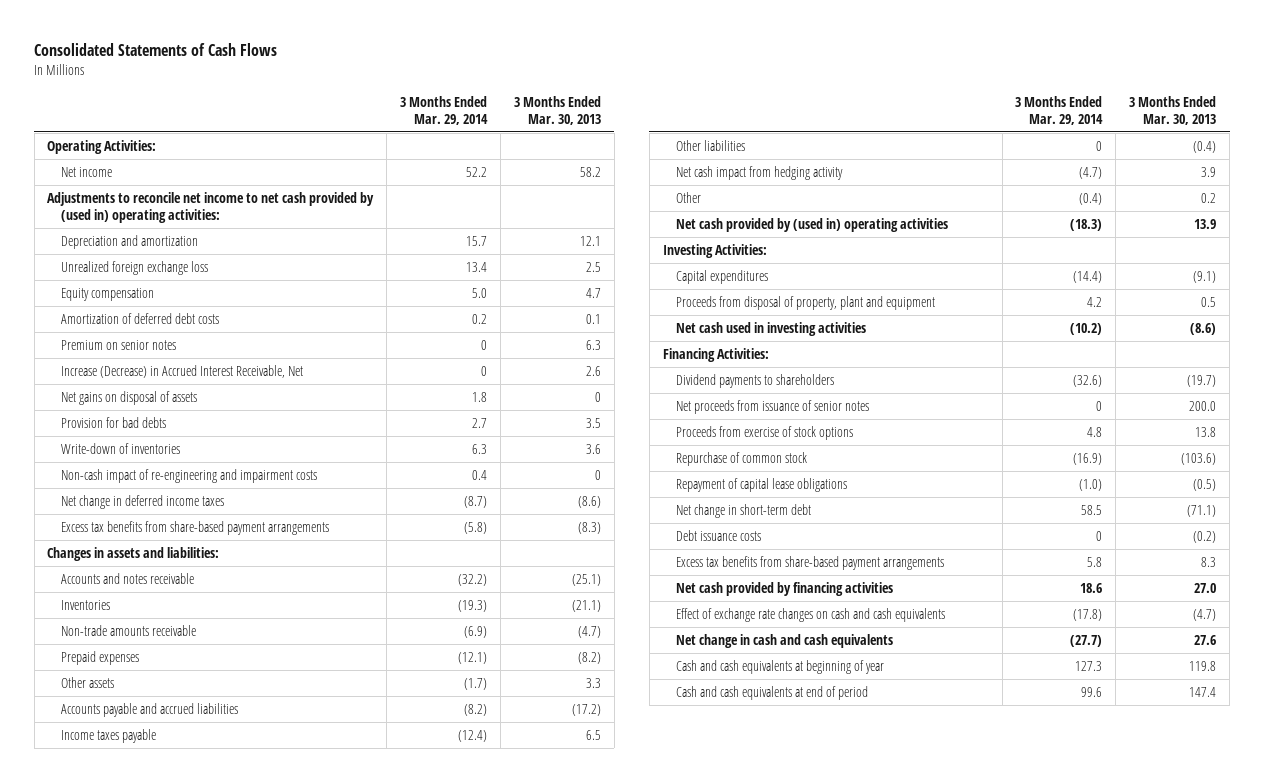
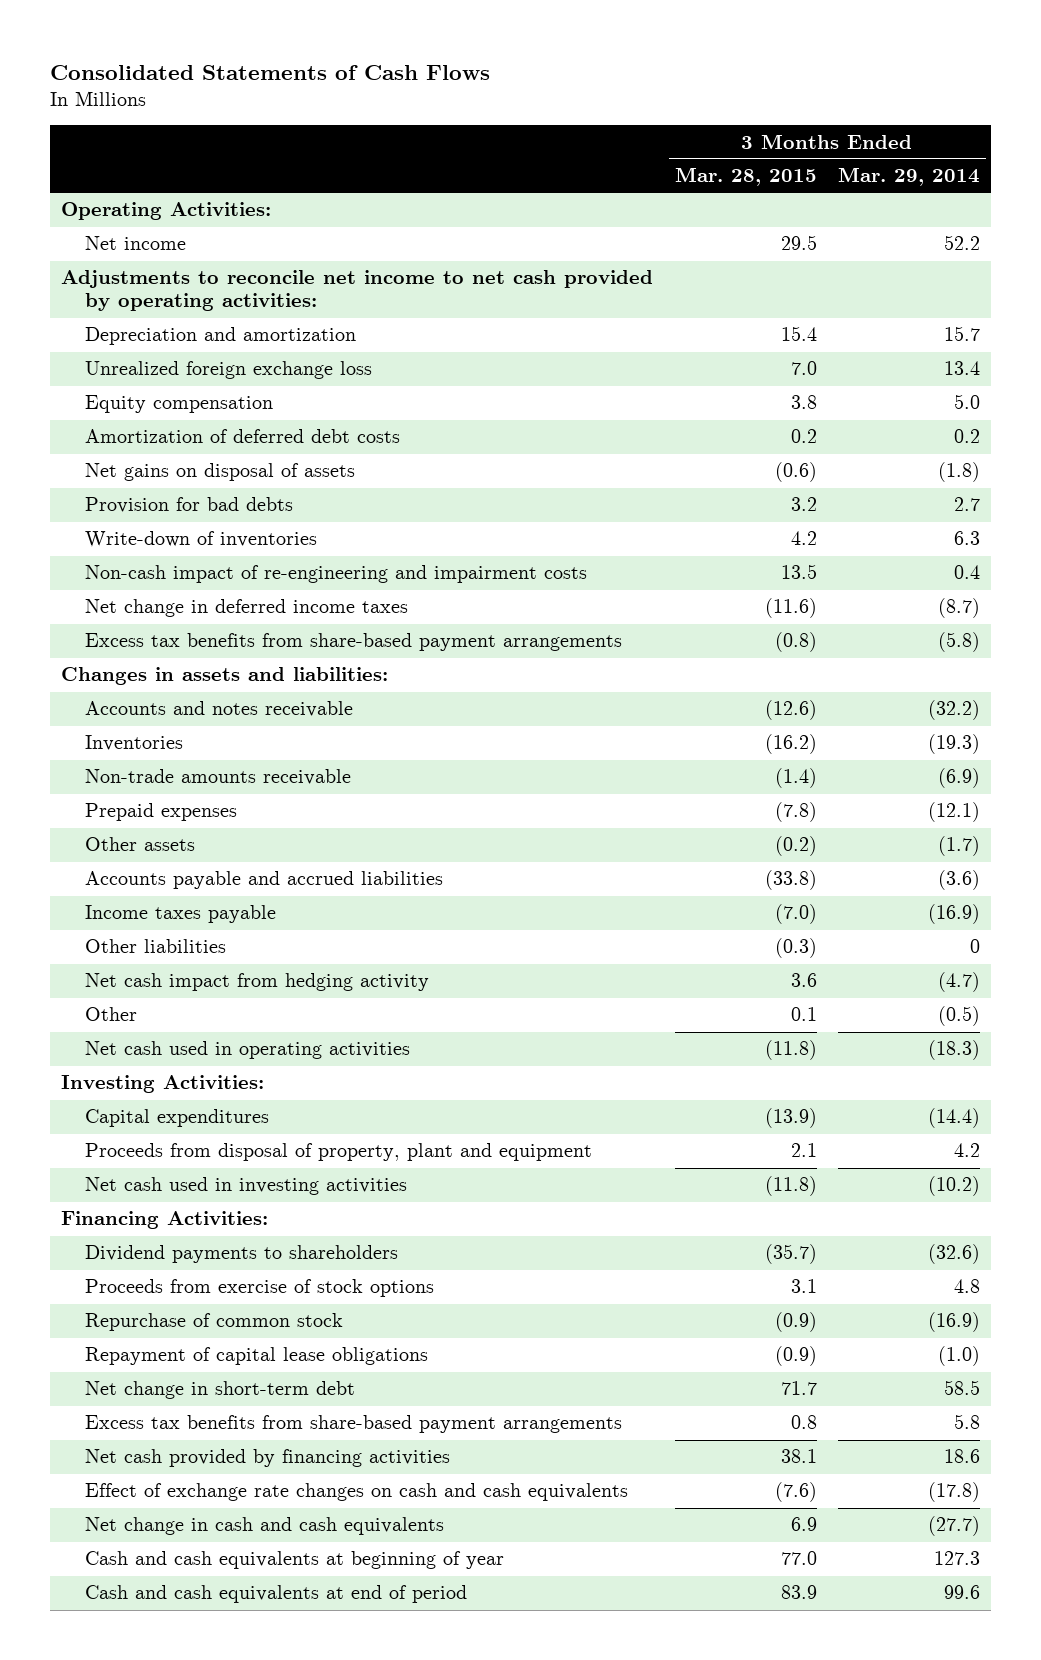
- | 3 Months Ended Mar. 29, 2014 | 3 Months Ended Mar. 30, 2013
+ | 3 Months Ended Mar. 28, 2015 | 3 Months Ended Mar. 29, 2014
- Adjustments to reconcile net income to net cash provided by (used in) operating activities:
+ Adjustments to reconcile net income to net cash provided by operating activities:
- Premium on senior notes | 0 | 6.3
- Increase (Decrease) in Accrued Interest Receivable, Net | 0 | 2.6
- Net gains on disposal of assets | 1.8 | 0
+ Net gains on disposal of assets | (0.6) | (1.8)
- Accounts payable and accrued liabilities | (8.2) | (17.2)
- Income taxes payable | (12.4) | 6.5
+ Accounts payable and accrued liabilities | (33.8) | (3.6)
+ Income taxes payable | (7.0) | (16.9)
- Other | (0.4) | 0.2
- Net cash provided by (used in) operating activities | (18.3) | 13.9
+ Other | 0.1 | (0.5)
+ Net cash used in operating activities | (11.8) | (18.3)
- Net proceeds from issuance of senior notes | 0 | 200.0
- Debt issuance costs | 0 | (0.2)

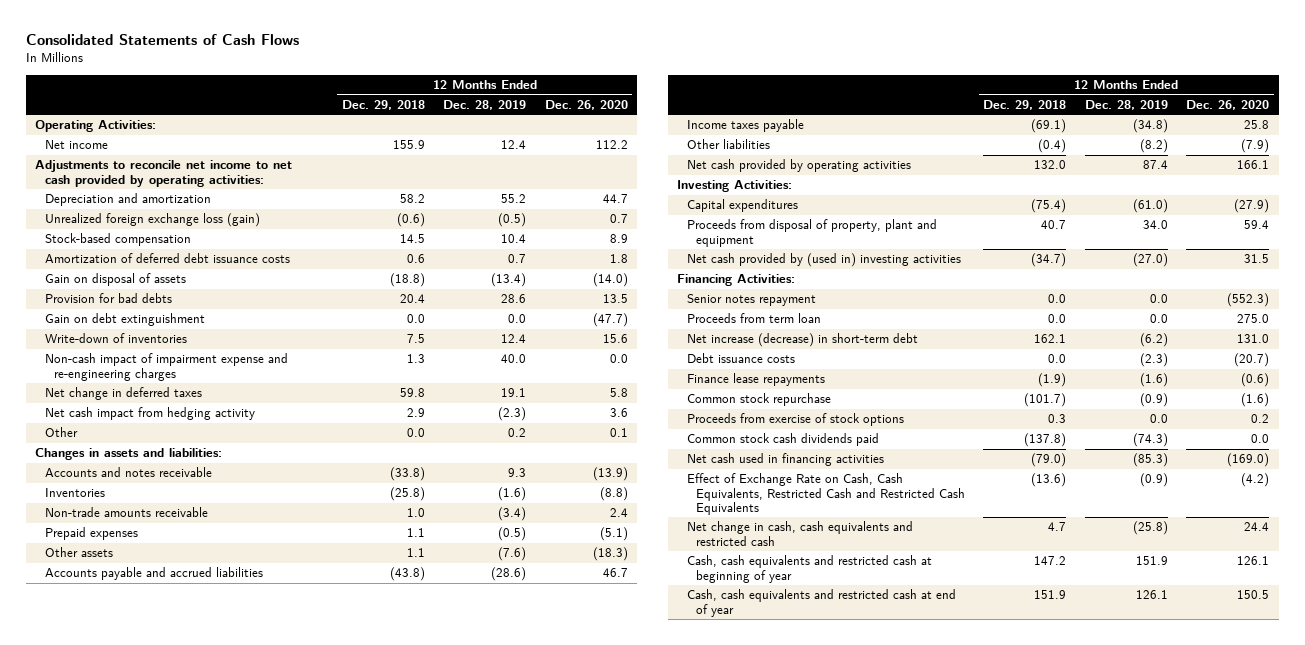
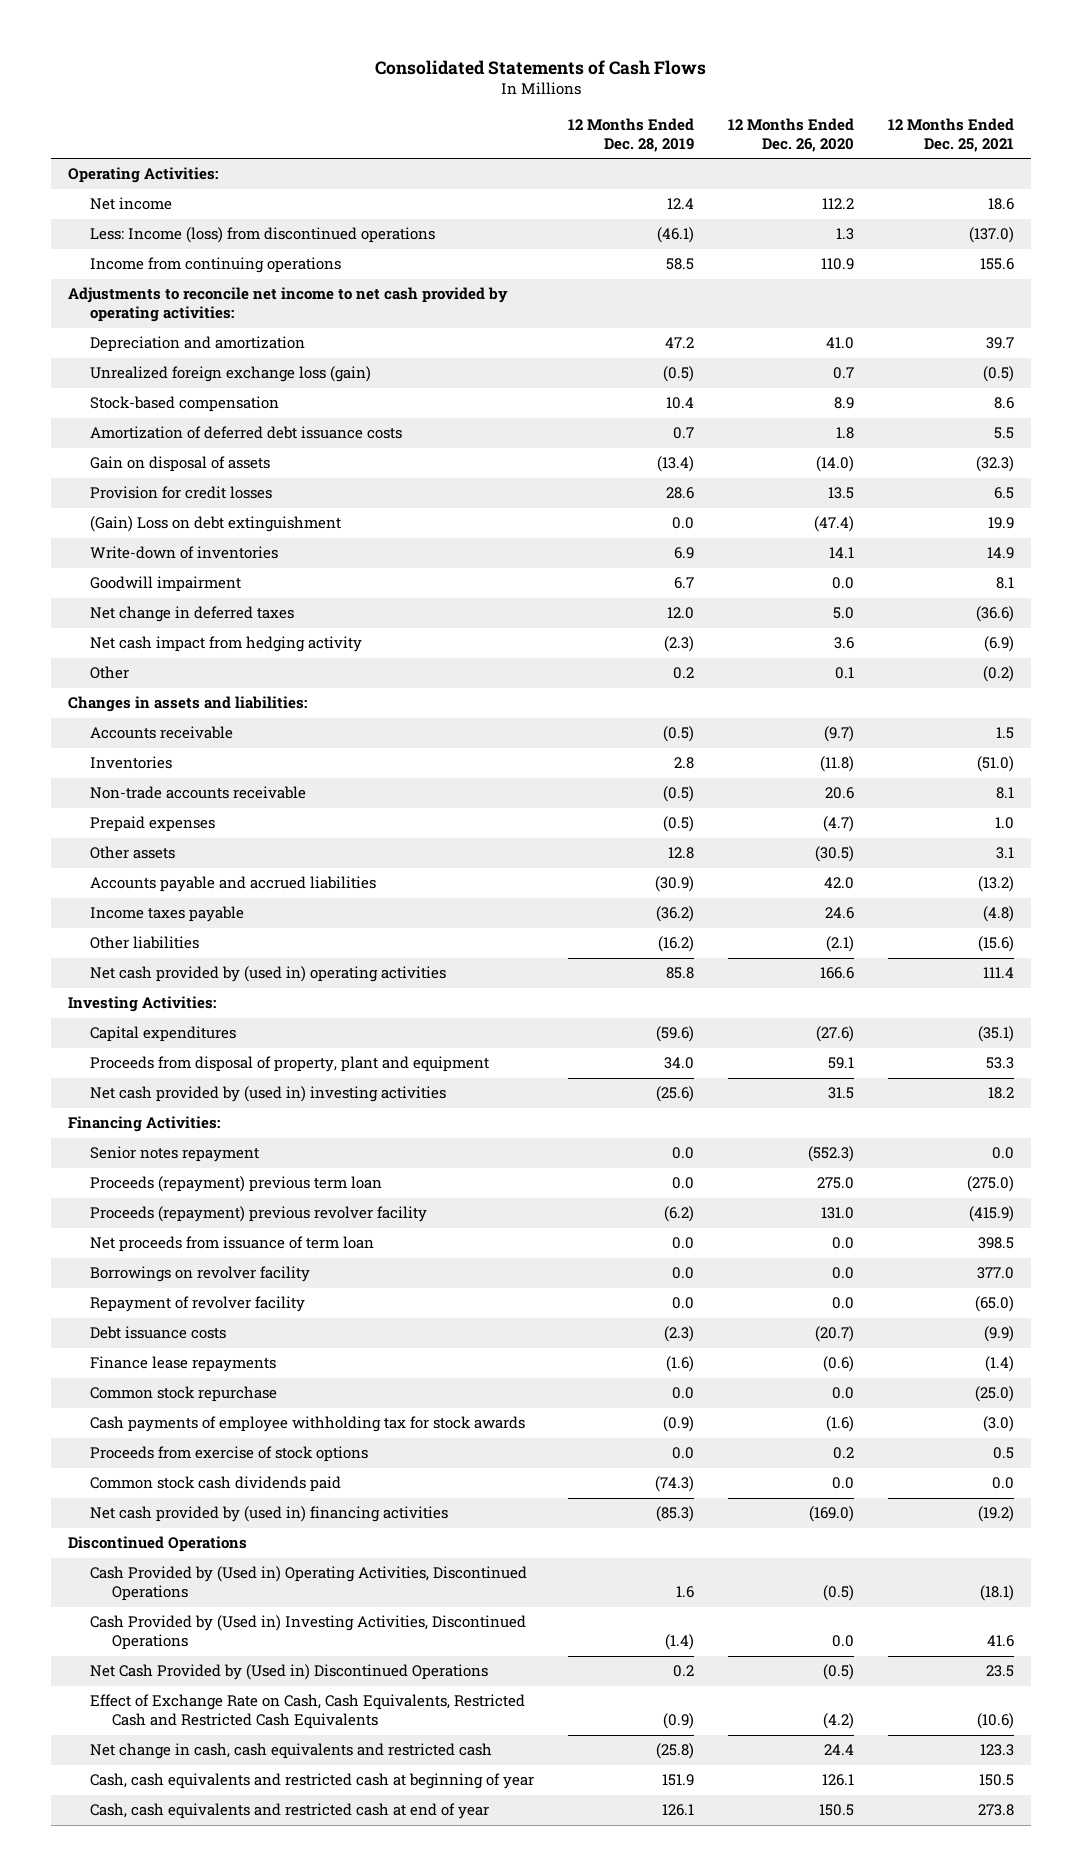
- | 12 Months Ended Dec. 29, 2018 | 12 Months Ended Dec. 28, 2019 | 12 Months Ended Dec. 26, 2020
+ | 12 Months Ended Dec. 28, 2019 | 12 Months Ended Dec. 26, 2020 | 12 Months Ended Dec. 25, 2021
+ Less: Income (loss) from discontinued operations | (46.1) | 1.3 | (137.0)
+ Income from continuing operations | 58.5 | 110.9 | 155.6
- Depreciation and amortization | 58.2 | 55.2 | 44.7
+ Depreciation and amortization | 47.2 | 41.0 | 39.7
- Provision for bad debts | 20.4 | 28.6 | 13.5
- Gain on debt extinguishment | 0.0 | 0.0 | (47.7)
- Write-down of inventories | 7.5 | 12.4 | 15.6
- Non-cash impact of impairment expense and re-engineering charges | 1.3 | 40.0 | 0.0
- Net change in deferred taxes | 59.8 | 19.1 | 5.8
+ Provision for credit losses | 28.6 | 13.5 | 6.5
+ (Gain) Loss on debt extinguishment | 0.0 | (47.4) | 19.9
+ Write-down of inventories | 6.9 | 14.1 | 14.9
+ Goodwill impairment | 6.7 | 0.0 | 8.1
+ Net change in deferred taxes | 12.0 | 5.0 | (36.6)
- Accounts and notes receivable | (33.8) | 9.3 | (13.9)
- Inventories | (25.8) | (1.6) | (8.8)
- Non-trade amounts receivable | 1.0 | (3.4) | 2.4
- Prepaid expenses | 1.1 | (0.5) | (5.1)
- Other assets | 1.1 | (7.6) | (18.3)
- Accounts payable and accrued liabilities | (43.8) | (28.6) | 46.7
- Income taxes payable | (69.1) | (34.8) | 25.8
- Other liabilities | (0.4) | (8.2) | (7.9)
- Net cash provided by operating activities | 132.0 | 87.4 | 166.1
+ Accounts receivable | (0.5) | (9.7) | 1.5
+ Inventories | 2.8 | (11.8) | (51.0)
+ Non-trade accounts receivable | (0.5) | 20.6 | 8.1
+ Prepaid expenses | (0.5) | (4.7) | 1.0
+ Other assets | 12.8 | (30.5) | 3.1
+ Accounts payable and accrued liabilities | (30.9) | 42.0 | (13.2)
+ Income taxes payable | (36.2) | 24.6 | (4.8)
+ Other liabilities | (16.2) | (2.1) | (15.6)
+ Net cash provided by (used in) operating activities | 85.8 | 166.6 | 111.4
- Capital expenditures | (75.4) | (61.0) | (27.9)
- Proceeds from disposal of property, plant and equipment | 40.7 | 34.0 | 59.4
- Net cash provided by (used in) investing activities | (34.7) | (27.0) | 31.5
+ Capital expenditures | (59.6) | (27.6) | (35.1)
+ Proceeds from disposal of property, plant and equipment | 34.0 | 59.1 | 53.3
+ Net cash provided by (used in) investing activities | (25.6) | 31.5 | 18.2
- Proceeds from term loan | 0.0 | 0.0 | 275.0
- Net increase (decrease) in short-term debt | 162.1 | (6.2) | 131.0
+ Proceeds (repayment) previous term loan | 0.0 | 275.0 | (275.0)
+ Proceeds (repayment) previous revolver facility | (6.2) | 131.0 | (415.9)
+ Net proceeds from issuance of term loan | 0.0 | 0.0 | 398.5
+ Borrowings on revolver facility | 0.0 | 0.0 | 377.0
+ Repayment of revolver facility | 0.0 | 0.0 | (65.0)
- Common stock repurchase | (101.7) | (0.9) | (1.6)
+ Common stock repurchase | 0.0 | 0.0 | (25.0)
+ Cash payments of employee withholding tax for stock awards | (0.9) | (1.6) | (3.0)
- Net cash used in financing activities | (79.0) | (85.3) | (169.0)
+ Net cash provided by (used in) financing activities | (85.3) | (169.0) | (19.2)
+ Discontinued Operations
+ Cash Provided by (Used in) Operating Activities, Discontinued Operations | 1.6 | (0.5) | (18.1)
+ Cash Provided by (Used in) Investing Activities, Discontinued Operations | (1.4) | 0.0 | 41.6
+ Net Cash Provided by (Used in) Discontinued Operations | 0.2 | (0.5) | 23.5

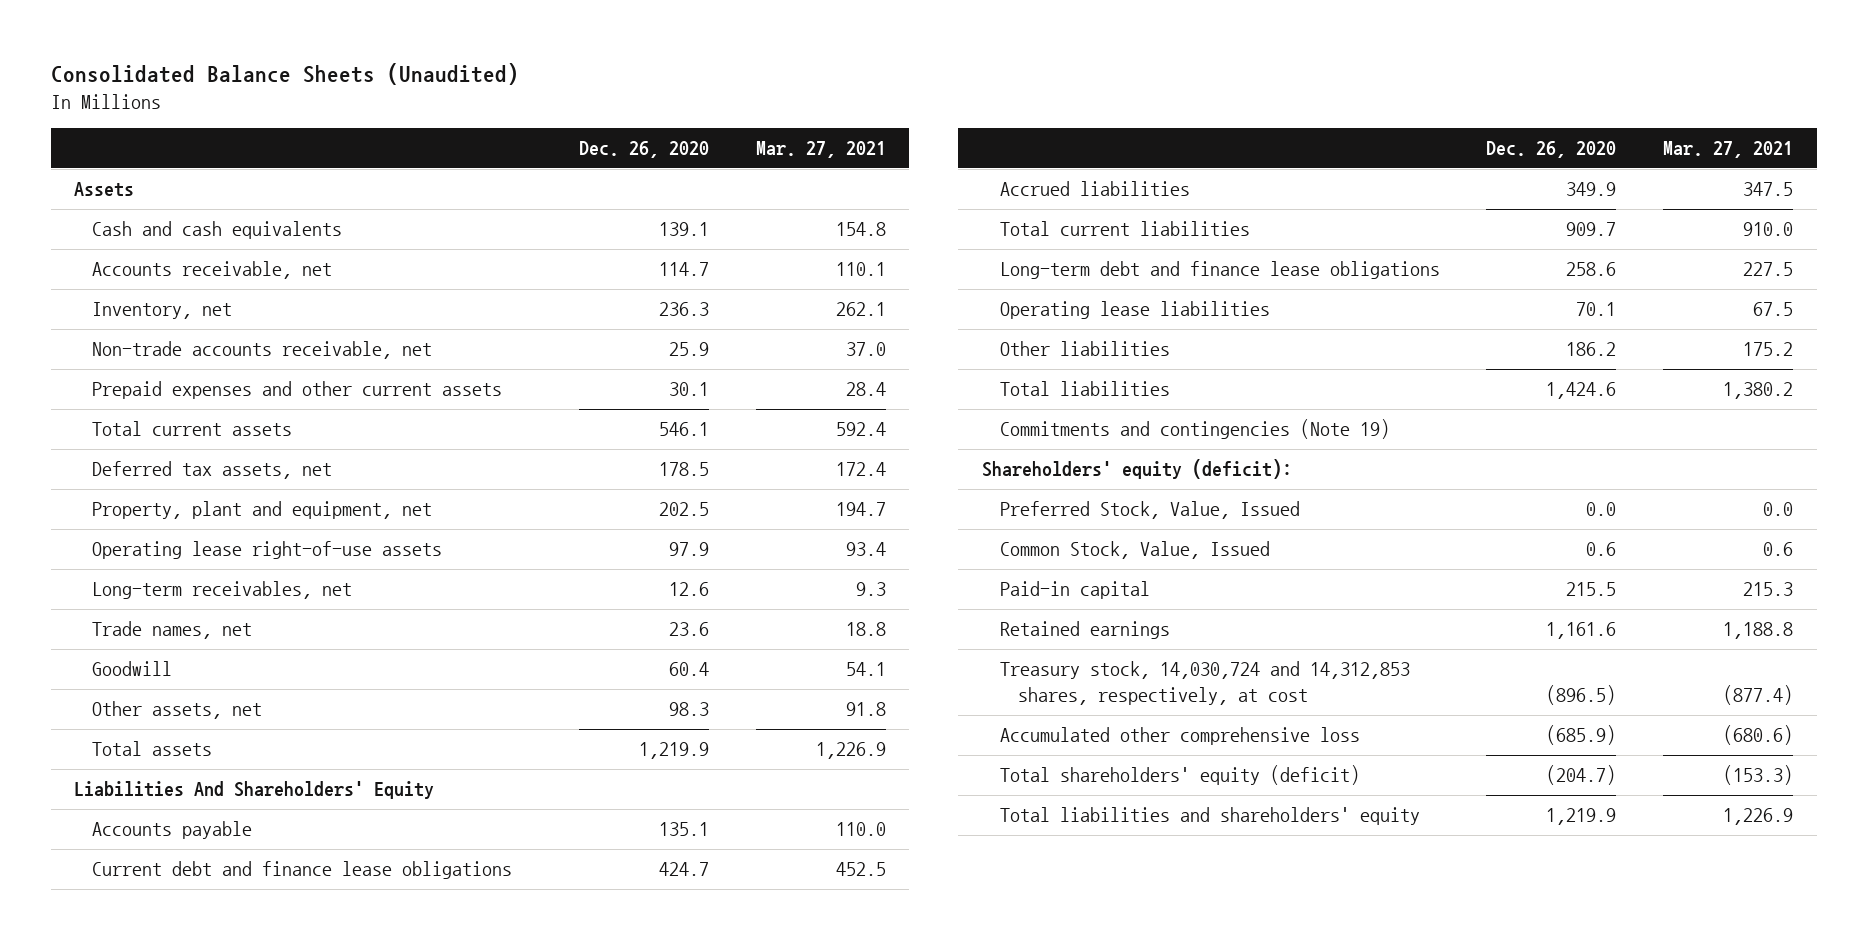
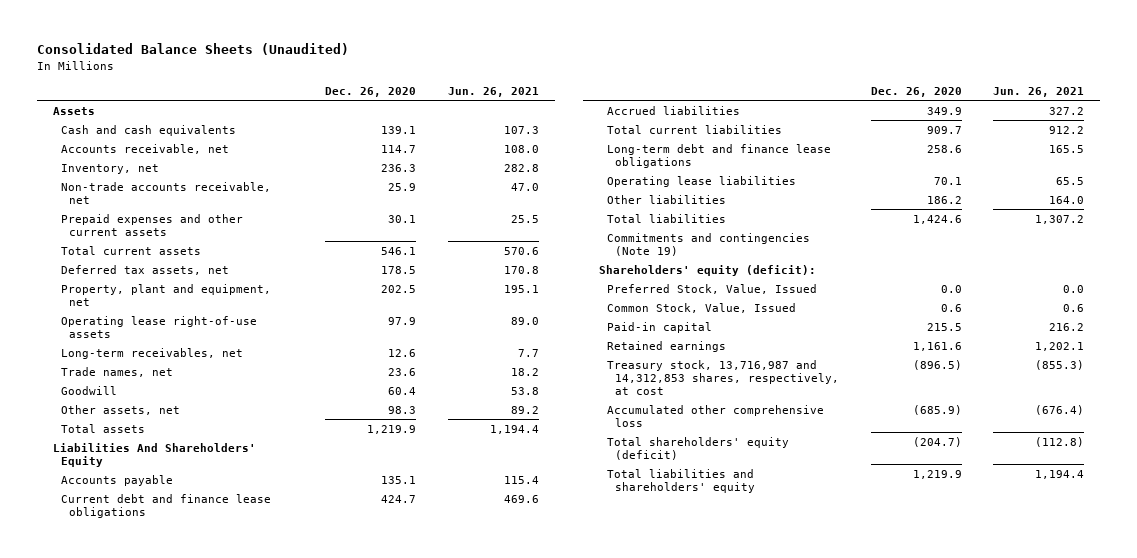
- | Dec. 26, 2020 | Mar. 27, 2021
+ | Dec. 26, 2020 | Jun. 26, 2021
- Treasury stock, 14,030,724 and 14,312,853 shares, respectively, at cost | (896.5) | (877.4)
+ Treasury stock, 13,716,987 and 14,312,853 shares, respectively, at cost | (896.5) | (855.3)

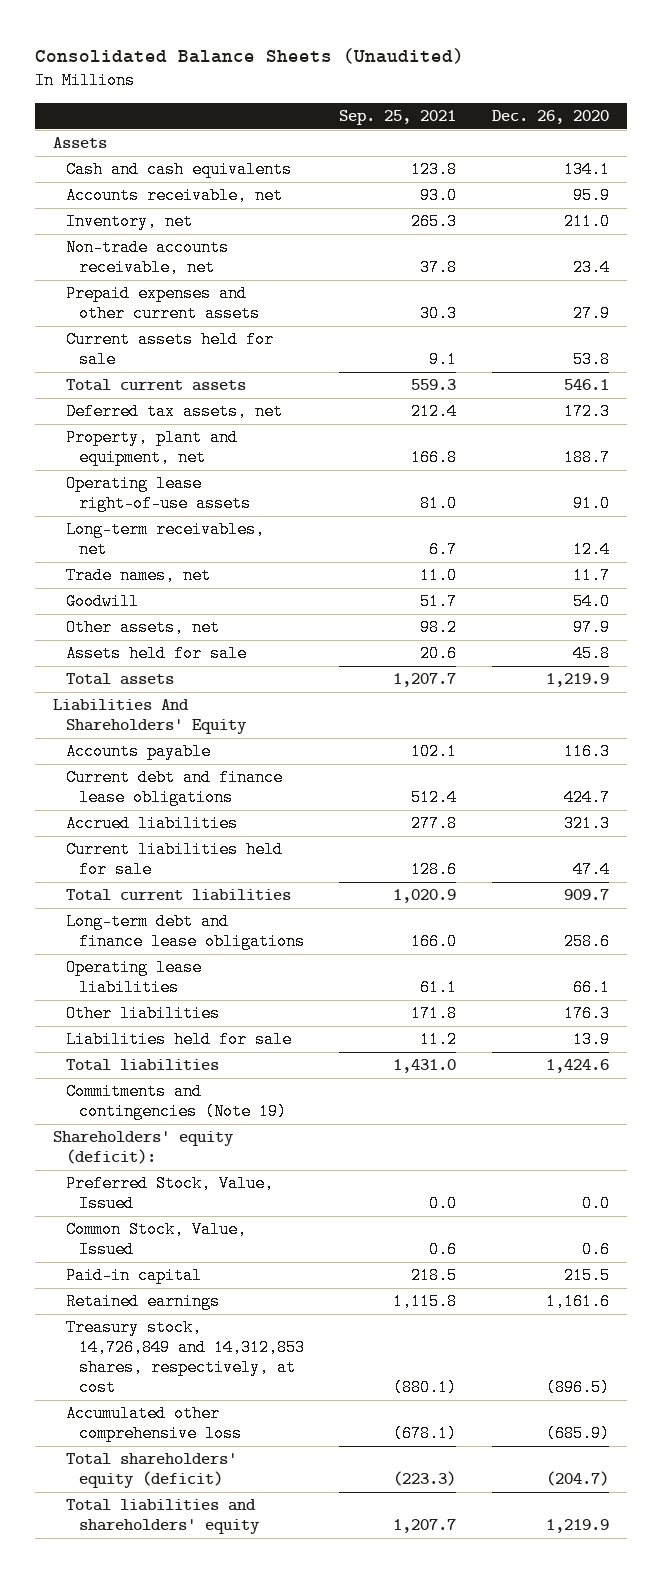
- | Dec. 26, 2020 | Jun. 26, 2021
+ | Sep. 25, 2021 | Dec. 26, 2020
- Cash and cash equivalents | 139.1 | 107.3
- Accounts receivable, net | 114.7 | 108.0
- Inventory, net | 236.3 | 282.8
- Non-trade accounts receivable, net | 25.9 | 47.0
- Prepaid expenses and other current assets | 30.1 | 25.5
+ Cash and cash equivalents | 123.8 | 134.1
+ Accounts receivable, net | 93.0 | 95.9
+ Inventory, net | 265.3 | 211.0
+ Non-trade accounts receivable, net | 37.8 | 23.4
+ Prepaid expenses and other current assets | 30.3 | 27.9
+ Current assets held for sale | 9.1 | 53.8
- Deferred tax assets, net | 178.5 | 170.8
- Property, plant and equipment, net | 202.5 | 195.1
- Operating lease right-of-use assets | 97.9 | 89.0
- Long-term receivables, net | 12.6 | 7.7
- Trade names, net | 23.6 | 18.2
- Goodwill | 60.4 | 53.8
- Other assets, net | 98.3 | 89.2
+ Deferred tax assets, net | 212.4 | 172.3
+ Property, plant and equipment, net | 166.8 | 188.7
+ Operating lease right-of-use assets | 81.0 | 91.0
+ Long-term receivables, net | 6.7 | 12.4
+ Trade names, net | 11.0 | 11.7
+ Goodwill | 51.7 | 54.0
+ Other assets, net | 98.2 | 97.9
+ Assets held for sale | 20.6 | 45.8
- Accounts payable | 135.1 | 115.4
+ Accounts payable | 102.1 | 116.3
- Accrued liabilities | 349.9 | 327.2
+ Accrued liabilities | 277.8 | 321.3
+ Current liabilities held for sale | 128.6 | 47.4
- Operating lease liabilities | 70.1 | 65.5
- Other liabilities | 186.2 | 164.0
+ Operating lease liabilities | 61.1 | 66.1
+ Other liabilities | 171.8 | 176.3
+ Liabilities held for sale | 11.2 | 13.9
- Treasury stock, 13,716,987 and 14,312,853 shares, respectively, at cost | (896.5) | (855.3)
+ Treasury stock, 14,726,849 and 14,312,853 shares, respectively, at cost | (880.1) | (896.5)

